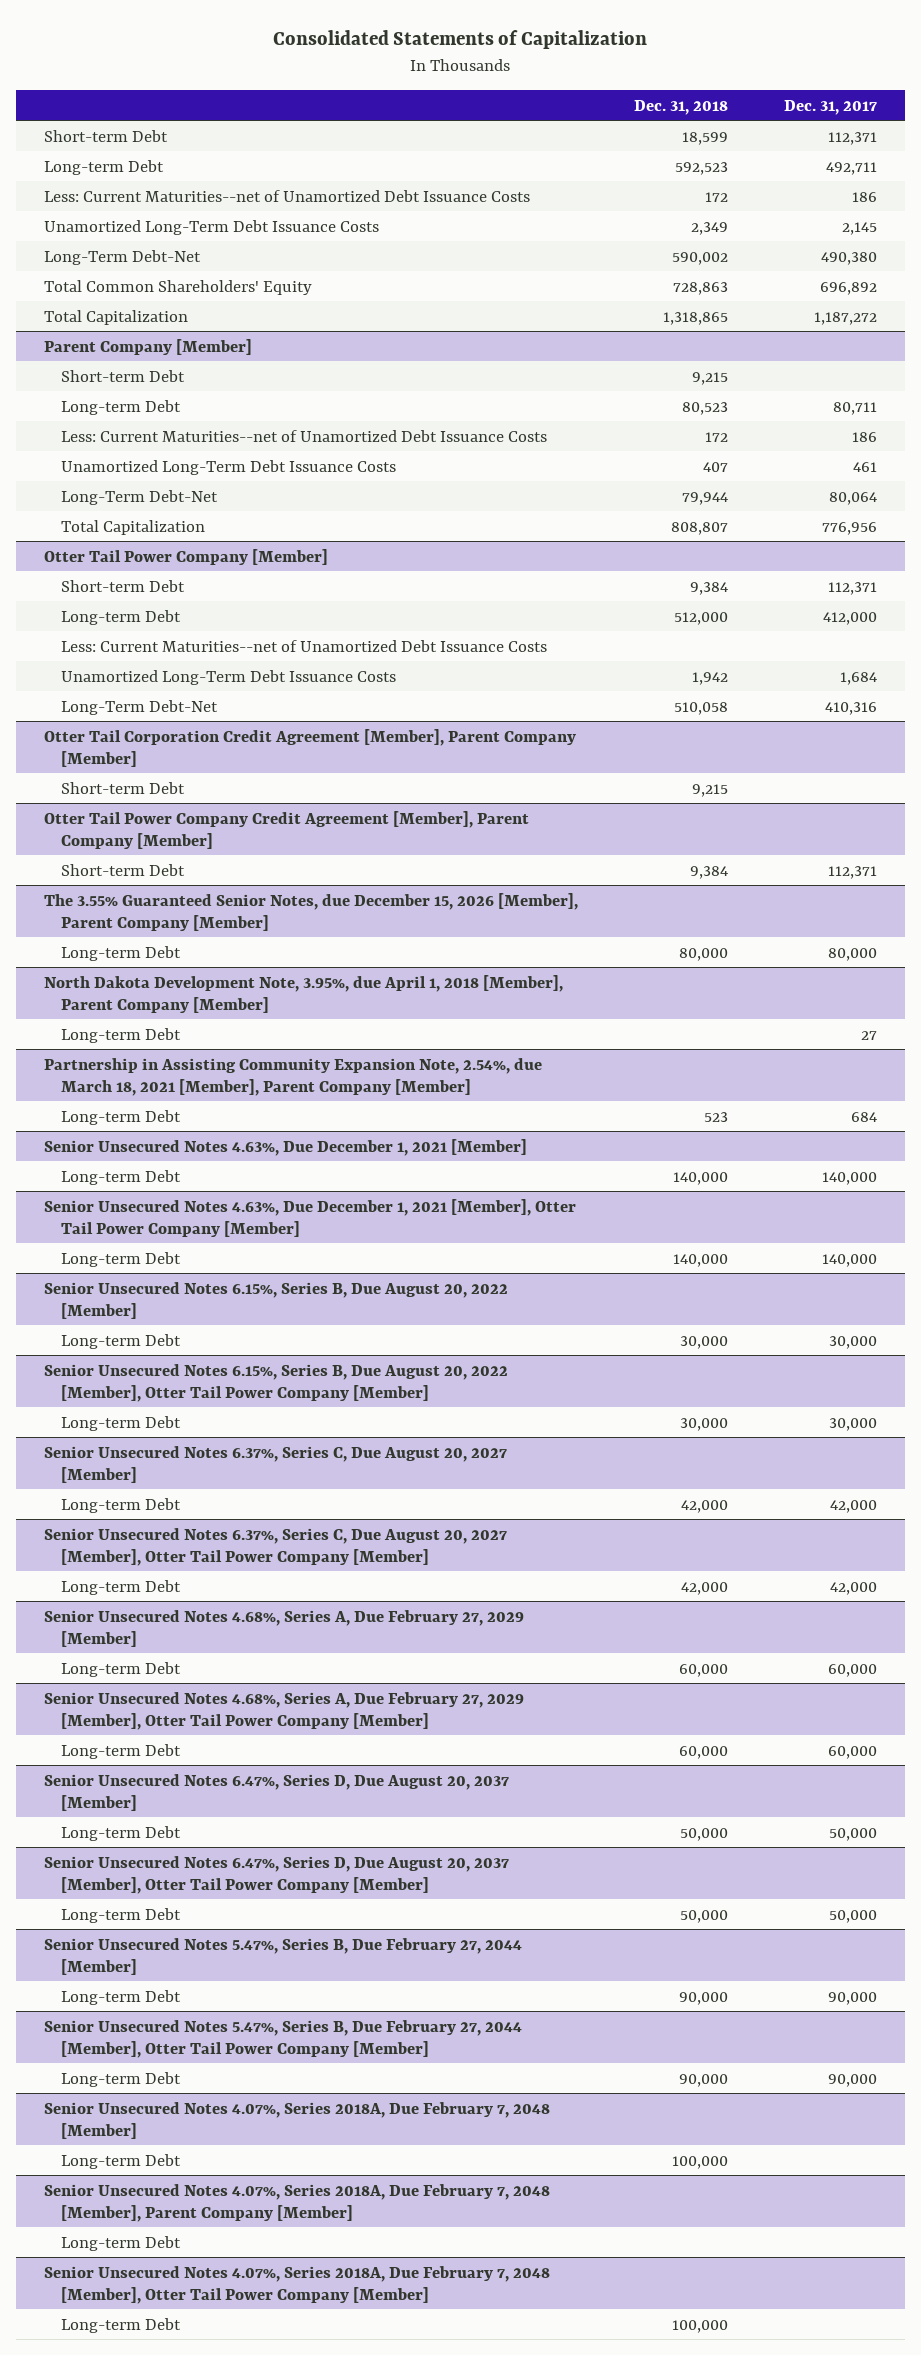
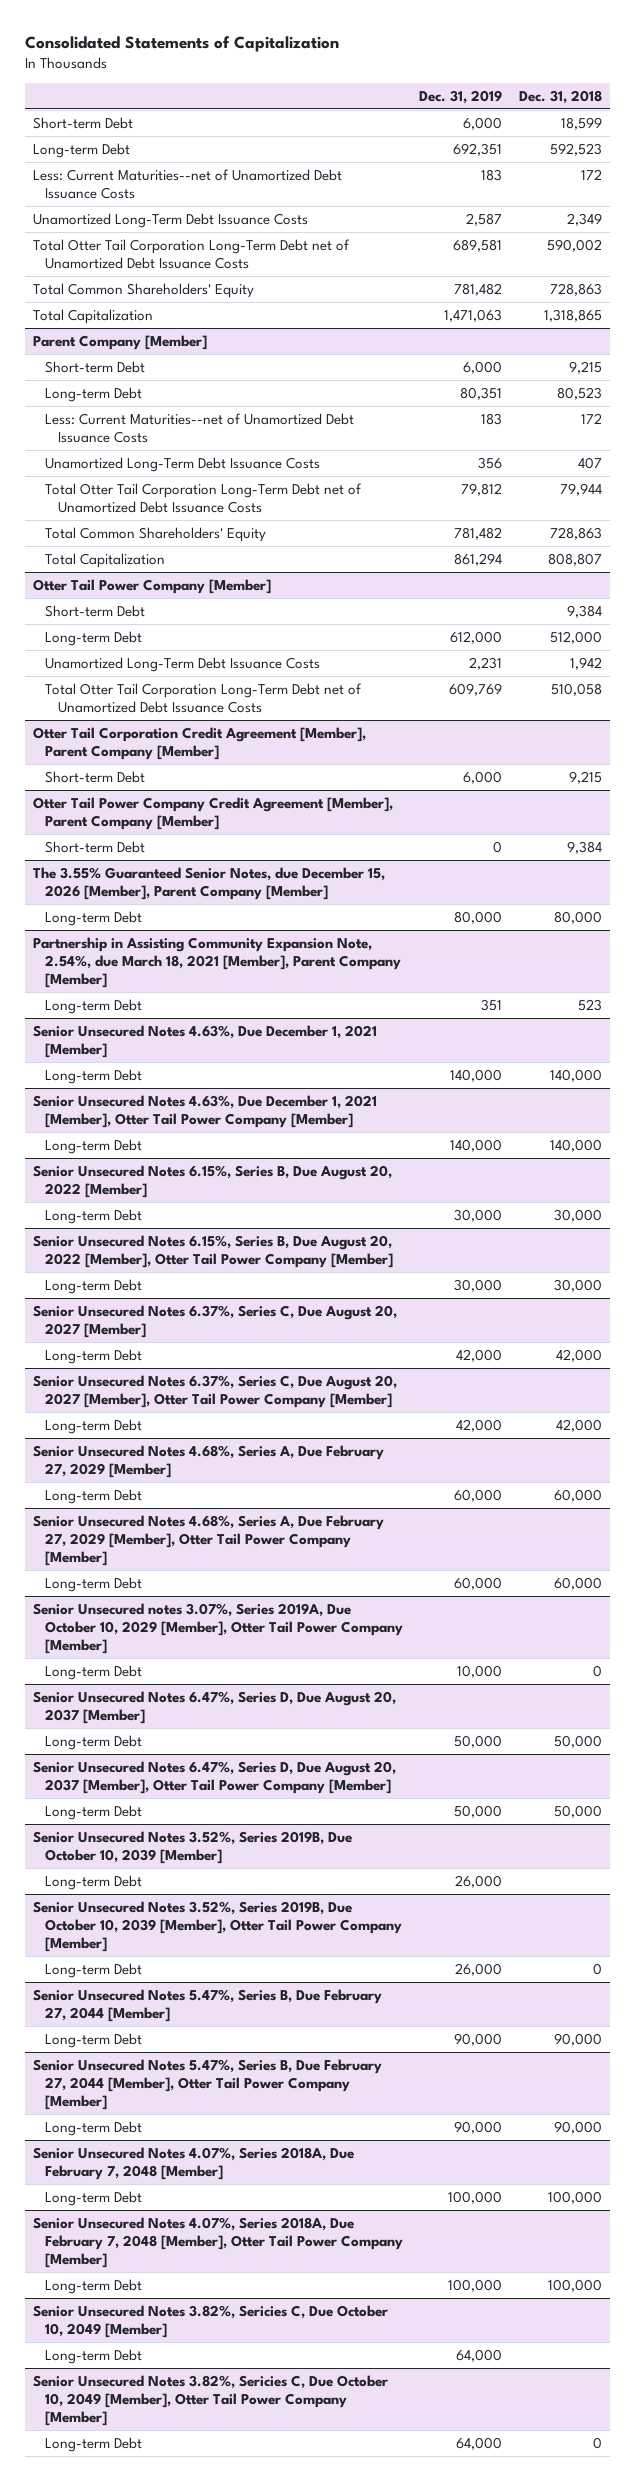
- | Dec. 31, 2018 | Dec. 31, 2017
+ | Dec. 31, 2019 | Dec. 31, 2018
- Long-Term Debt-Net | 590,002 | 490,380
+ Total Otter Tail Corporation Long-Term Debt net of Unamortized Debt Issuance Costs | 689,581 | 590,002
@ Parent Company [Member]
- Long-Term Debt-Net | 79,944 | 80,064
+ Total Otter Tail Corporation Long-Term Debt net of Unamortized Debt Issuance Costs | 79,812 | 79,944
+ Total Common Shareholders' Equity | 781,482 | 728,863
@ Otter Tail Power Company [Member]
- Less: Current Maturities--net of Unamortized Debt Issuance Costs
- Long-Term Debt-Net | 510,058 | 410,316
+ Total Otter Tail Corporation Long-Term Debt net of Unamortized Debt Issuance Costs | 609,769 | 510,058
- North Dakota Development Note, 3.95%, due April 1, 2018 [Member], Parent Company [Member]
- Long-term Debt | | 27
+ Senior Unsecured notes 3.07%, Series 2019A, Due October 10, 2029 [Member], Otter Tail Power Company [Member]
+ Long-term Debt | 10,000 | 0
+ Senior Unsecured Notes 3.52%, Series 2019B, Due October 10, 2039 [Member]
+ Long-term Debt | 26,000 |
+ Senior Unsecured Notes 3.52%, Series 2019B, Due October 10, 2039 [Member], Otter Tail Power Company [Member]
+ Long-term Debt | 26,000 | 0
- Senior Unsecured Notes 4.07%, Series 2018A, Due February 7, 2048 [Member], Parent Company [Member]
- Long-term Debt
+ Senior Unsecured Notes 3.82%, Sericies C, Due October 10, 2049 [Member]
+ Long-term Debt | 64,000 |
+ Senior Unsecured Notes 3.82%, Sericies C, Due October 10, 2049 [Member], Otter Tail Power Company [Member]
+ Long-term Debt | 64,000 | 0

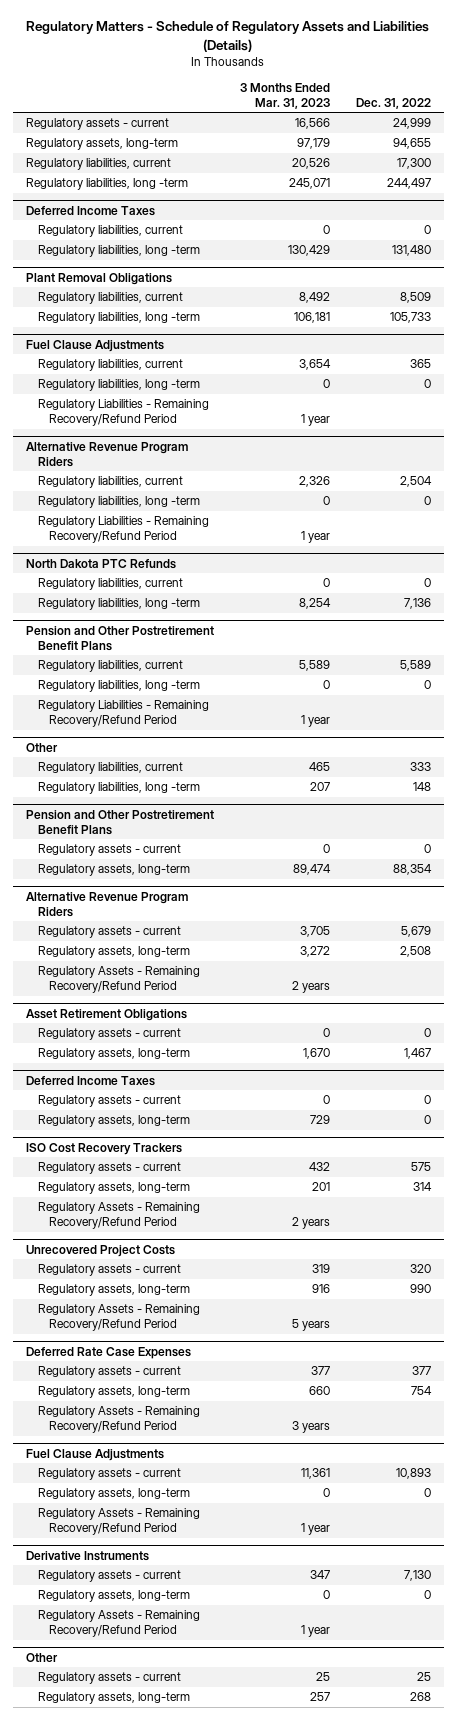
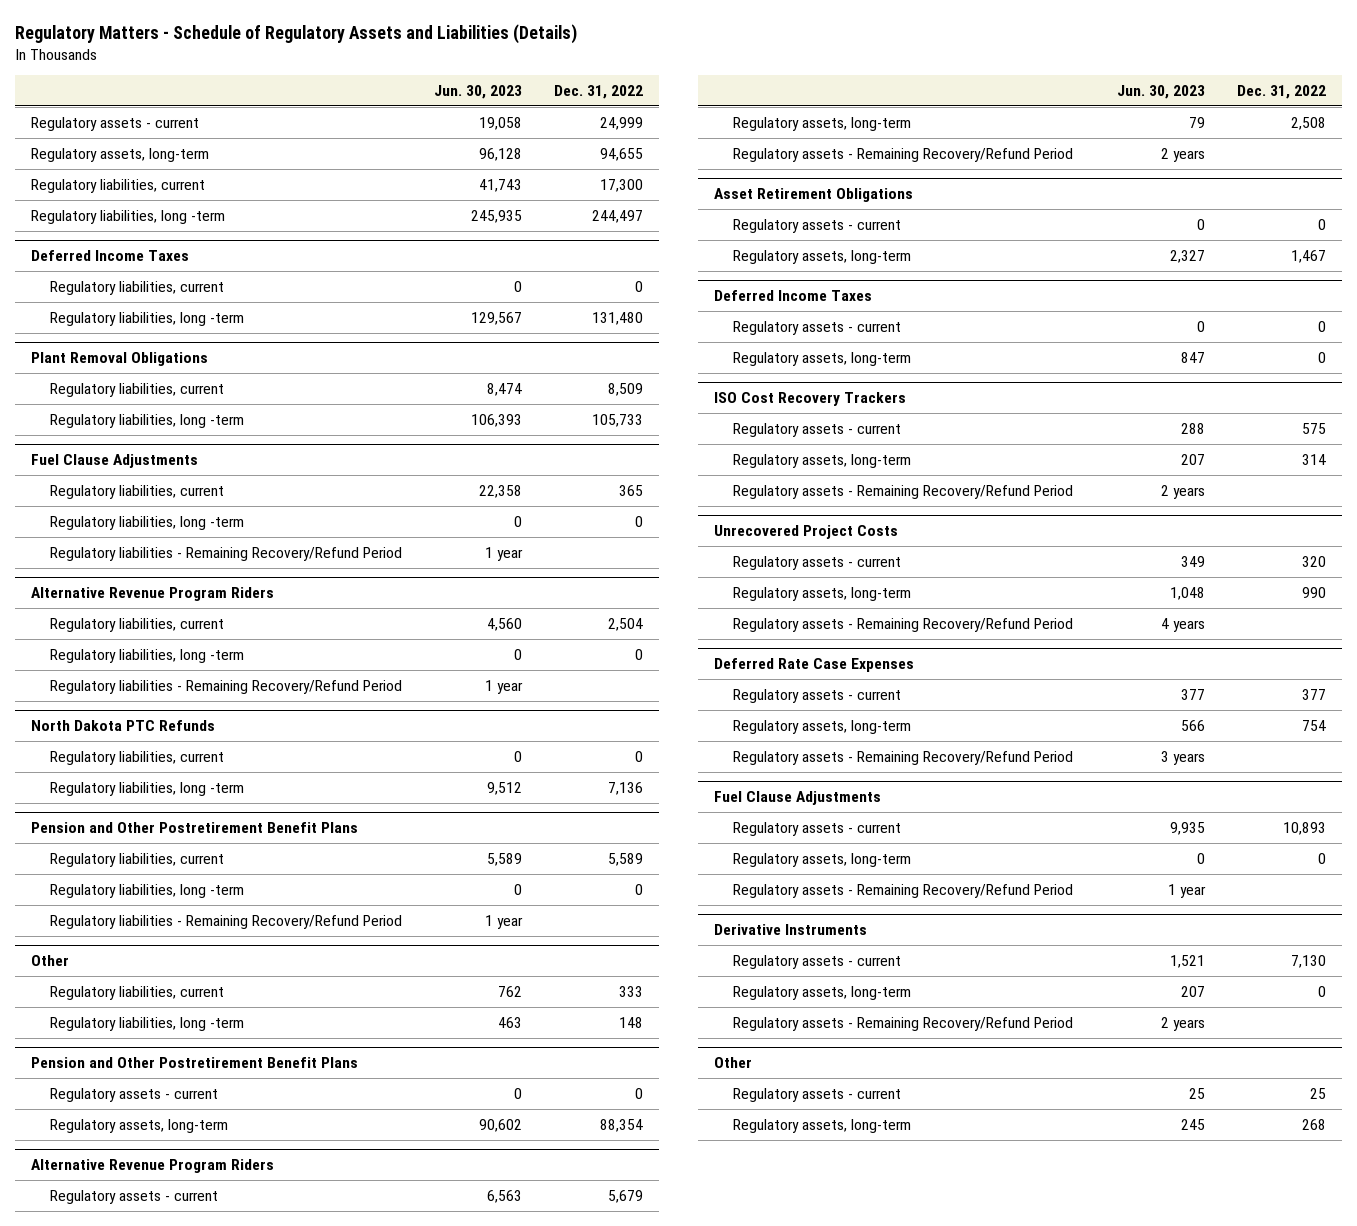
- | 3 Months Ended Mar. 31, 2023 | Dec. 31, 2022
+ | Jun. 30, 2023 | Dec. 31, 2022
@ Fuel Clause Adjustments
- Regulatory Liabilities - Remaining Recovery/Refund Period | 1 year |
+ Regulatory liabilities - Remaining Recovery/Refund Period | 1 year |
@ Alternative Revenue Program Riders
- Regulatory Liabilities - Remaining Recovery/Refund Period | 1 year |
+ Regulatory liabilities - Remaining Recovery/Refund Period | 1 year |
@ Pension and Other Postretirement Benefit Plans
- Regulatory Liabilities - Remaining Recovery/Refund Period | 1 year |
+ Regulatory liabilities - Remaining Recovery/Refund Period | 1 year |
@ Alternative Revenue Program Riders
- Regulatory Assets - Remaining Recovery/Refund Period | 2 years |
+ Regulatory assets - Remaining Recovery/Refund Period | 2 years |
@ ISO Cost Recovery Trackers
- Regulatory Assets - Remaining Recovery/Refund Period | 2 years |
+ Regulatory assets - Remaining Recovery/Refund Period | 2 years |
@ Unrecovered Project Costs
- Regulatory Assets - Remaining Recovery/Refund Period | 5 years |
+ Regulatory assets - Remaining Recovery/Refund Period | 4 years |
@ Deferred Rate Case Expenses
- Regulatory Assets - Remaining Recovery/Refund Period | 3 years |
+ Regulatory assets - Remaining Recovery/Refund Period | 3 years |
@ Fuel Clause Adjustments
- Regulatory Assets - Remaining Recovery/Refund Period | 1 year |
+ Regulatory assets - Remaining Recovery/Refund Period | 1 year |
@ Derivative Instruments
- Regulatory Assets - Remaining Recovery/Refund Period | 1 year |
+ Regulatory assets - Remaining Recovery/Refund Period | 2 years |

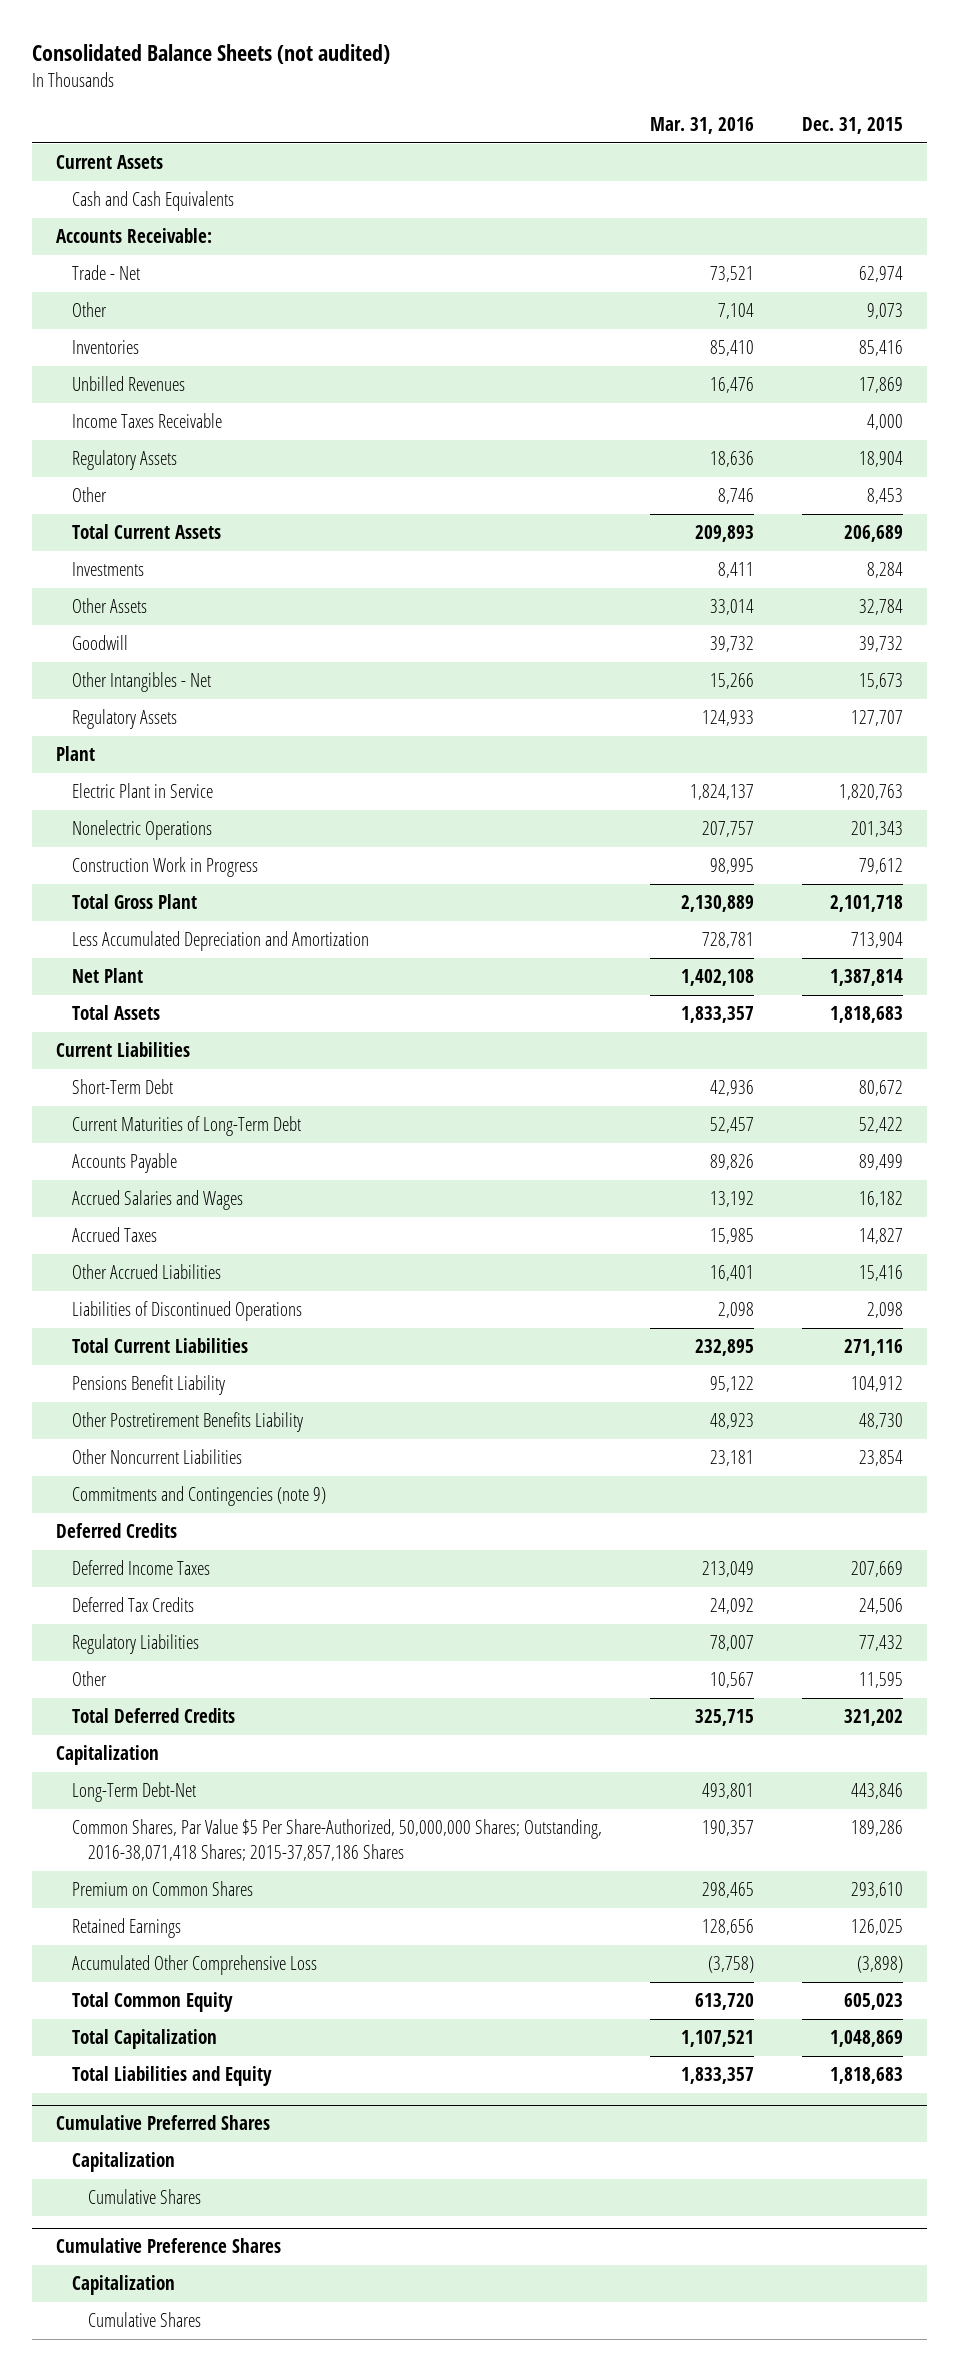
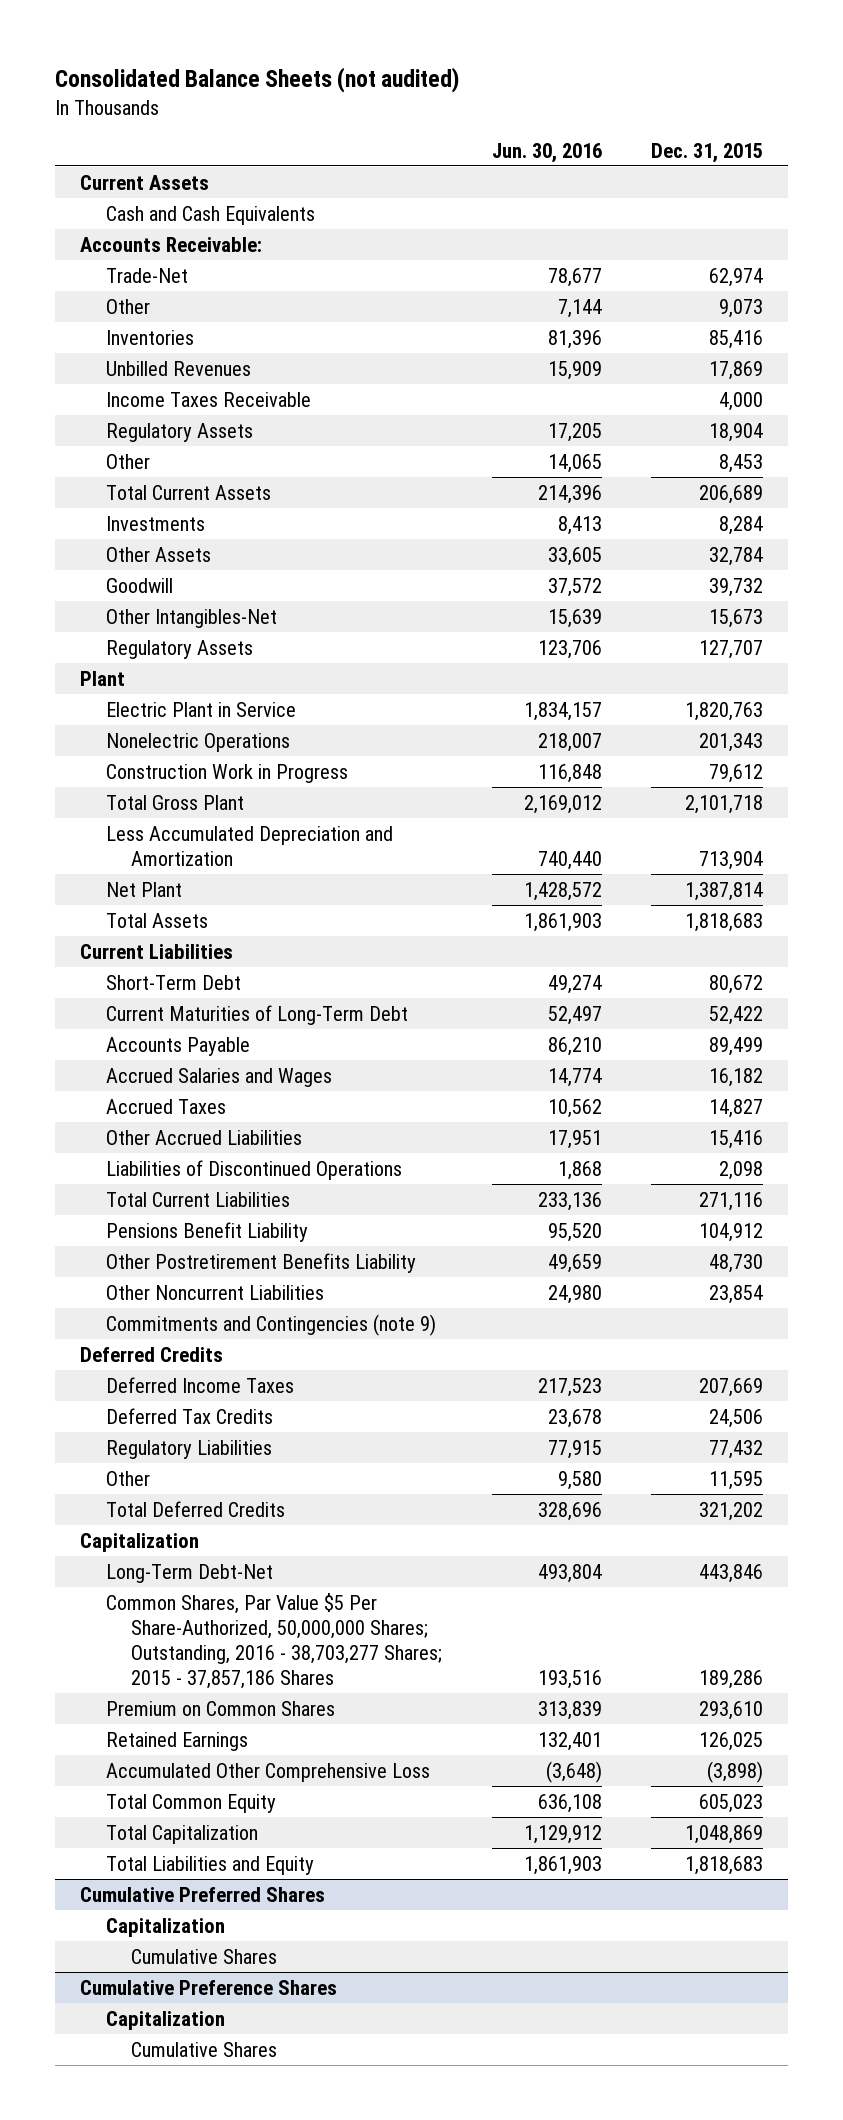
- | Mar. 31, 2016 | Dec. 31, 2015
+ | Jun. 30, 2016 | Dec. 31, 2015
- Trade - Net | 73,521 | 62,974
+ Trade-Net | 78,677 | 62,974
- Other Intangibles - Net | 15,266 | 15,673
+ Other Intangibles-Net | 15,639 | 15,673
- Common Shares, Par Value $5 Per Share-Authorized, 50,000,000 Shares; Outstanding, 2016-38,071,418 Shares; 2015-37,857,186 Shares | 190,357 | 189,286
+ Common Shares, Par Value $5 Per Share-Authorized, 50,000,000 Shares; Outstanding, 2016 - 38,703,277 Shares; 2015 - 37,857,186 Shares | 193,516 | 189,286

